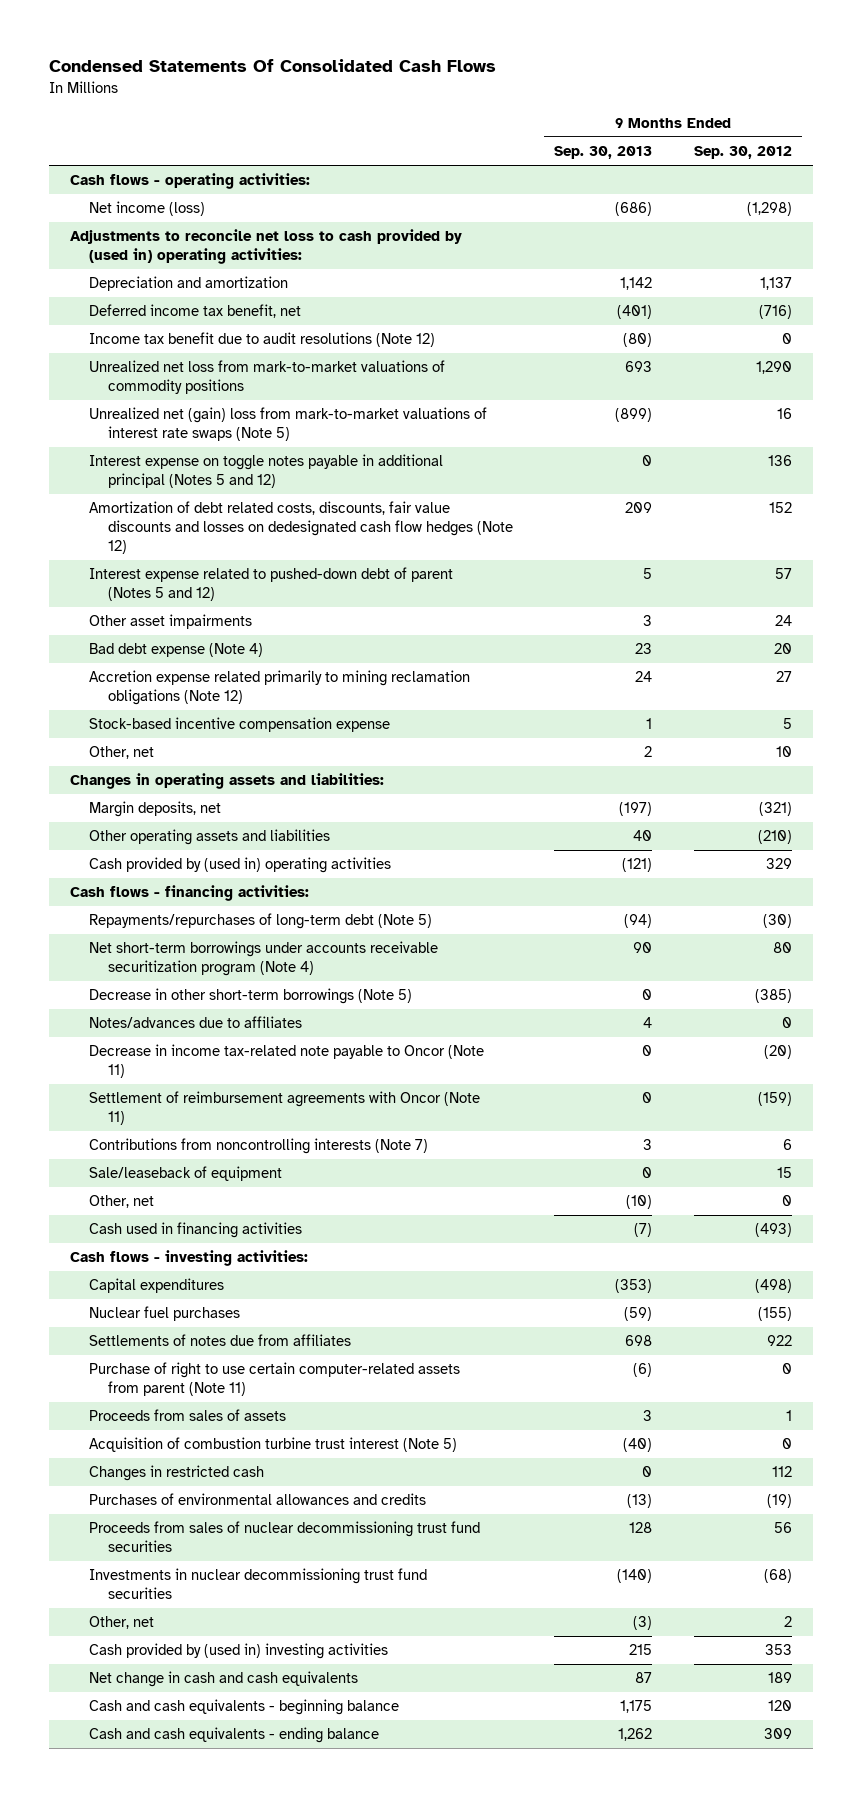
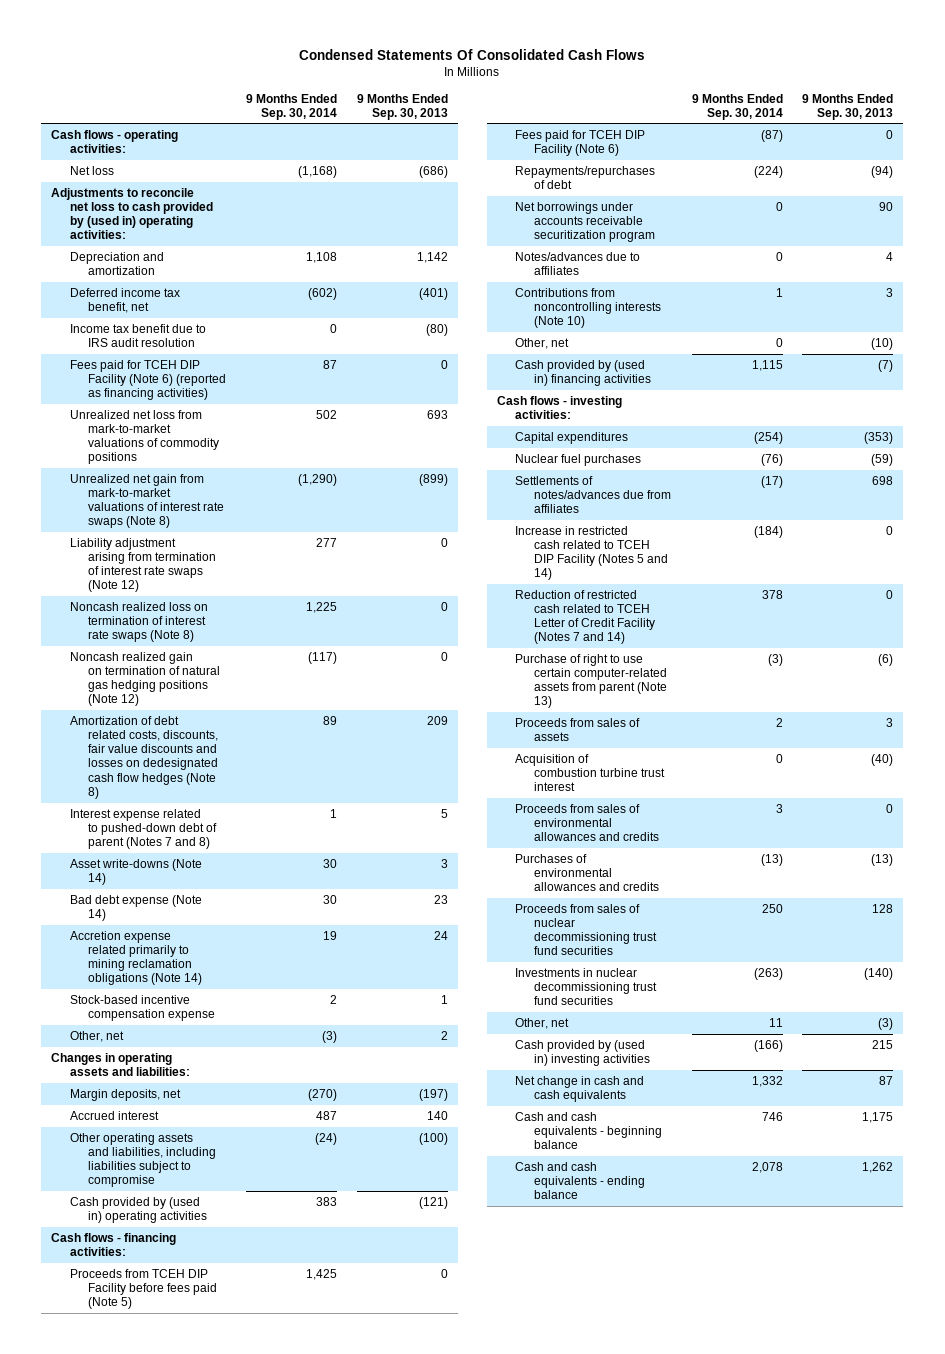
- | 9 Months Ended Sep. 30, 2013 | 9 Months Ended Sep. 30, 2012
+ | 9 Months Ended Sep. 30, 2014 | 9 Months Ended Sep. 30, 2013
- Net income (loss) | (686) | (1,298)
+ Net loss | (1,168) | (686)
- Income tax benefit due to audit resolutions (Note 12) | (80) | 0
+ Income tax benefit due to IRS audit resolution | 0 | (80)
+ Fees paid for TCEH DIP Facility (Note 6) (reported as financing activities) | 87 | 0
- Unrealized net (gain) loss from mark-to-market valuations of interest rate swaps (Note 5) | (899) | 16
- Interest expense on toggle notes payable in additional principal (Notes 5 and 12) | 0 | 136
- Amortization of debt related costs, discounts, fair value discounts and losses on dedesignated cash flow hedges (Note 12) | 209 | 152
- Interest expense related to pushed-down debt of parent (Notes 5 and 12) | 5 | 57
- Other asset impairments | 3 | 24
- Bad debt expense (Note 4) | 23 | 20
- Accretion expense related primarily to mining reclamation obligations (Note 12) | 24 | 27
+ Unrealized net gain from mark-to-market valuations of interest rate swaps (Note 8) | (1,290) | (899)
+ Liability adjustment arising from termination of interest rate swaps (Note 12) | 277 | 0
+ Noncash realized loss on termination of interest rate swaps (Note 8) | 1,225 | 0
+ Noncash realized gain on termination of natural gas hedging positions (Note 12) | (117) | 0
+ Amortization of debt related costs, discounts, fair value discounts and losses on dedesignated cash flow hedges (Note 8) | 89 | 209
+ Interest expense related to pushed-down debt of parent (Notes 7 and 8) | 1 | 5
+ Asset write-downs (Note 14) | 30 | 3
+ Bad debt expense (Note 14) | 30 | 23
+ Accretion expense related primarily to mining reclamation obligations (Note 14) | 19 | 24
- Other operating assets and liabilities | 40 | (210)
+ Accrued interest | 487 | 140
+ Other operating assets and liabilities, including liabilities subject to compromise | (24) | (100)
- Repayments/repurchases of long-term debt (Note 5) | (94) | (30)
- Net short-term borrowings under accounts receivable securitization program (Note 4) | 90 | 80
- Decrease in other short-term borrowings (Note 5) | 0 | (385)
+ Proceeds from TCEH DIP Facility before fees paid (Note 5) | 1,425 | 0
+ Fees paid for TCEH DIP Facility (Note 6) | (87) | 0
+ Repayments/repurchases of debt | (224) | (94)
+ Net borrowings under accounts receivable securitization program | 0 | 90
- Decrease in income tax-related note payable to Oncor (Note 11) | 0 | (20)
- Settlement of reimbursement agreements with Oncor (Note 11) | 0 | (159)
- Contributions from noncontrolling interests (Note 7) | 3 | 6
- Sale/leaseback of equipment | 0 | 15
+ Contributions from noncontrolling interests (Note 10) | 1 | 3
- Cash used in financing activities | (7) | (493)
+ Cash provided by (used in) financing activities | 1,115 | (7)
- Settlements of notes due from affiliates | 698 | 922
- Purchase of right to use certain computer-related assets from parent (Note 11) | (6) | 0
+ Settlements of notes/advances due from affiliates | (17) | 698
+ Increase in restricted cash related to TCEH DIP Facility (Notes 5 and 14) | (184) | 0
+ Reduction of restricted cash related to TCEH Letter of Credit Facility (Notes 7 and 14) | 378 | 0
+ Purchase of right to use certain computer-related assets from parent (Note 13) | (3) | (6)
- Acquisition of combustion turbine trust interest (Note 5) | (40) | 0
- Changes in restricted cash | 0 | 112
+ Acquisition of combustion turbine trust interest | 0 | (40)
+ Proceeds from sales of environmental allowances and credits | 3 | 0

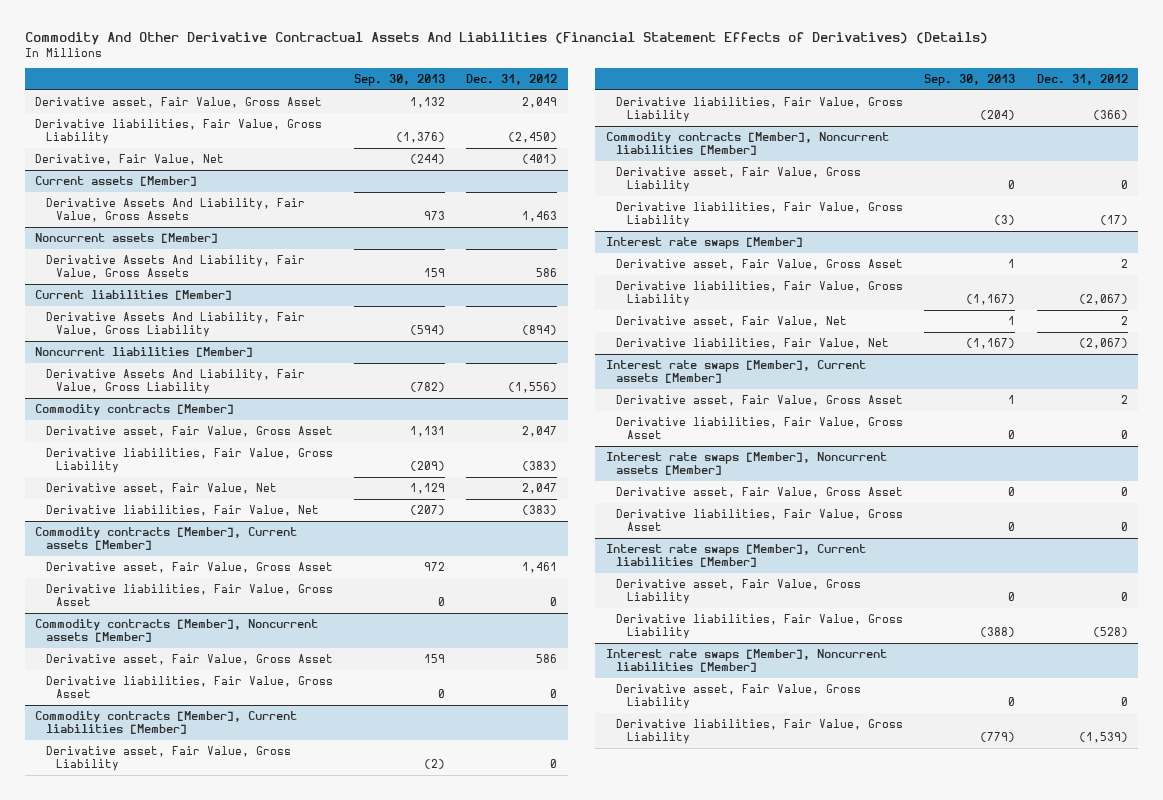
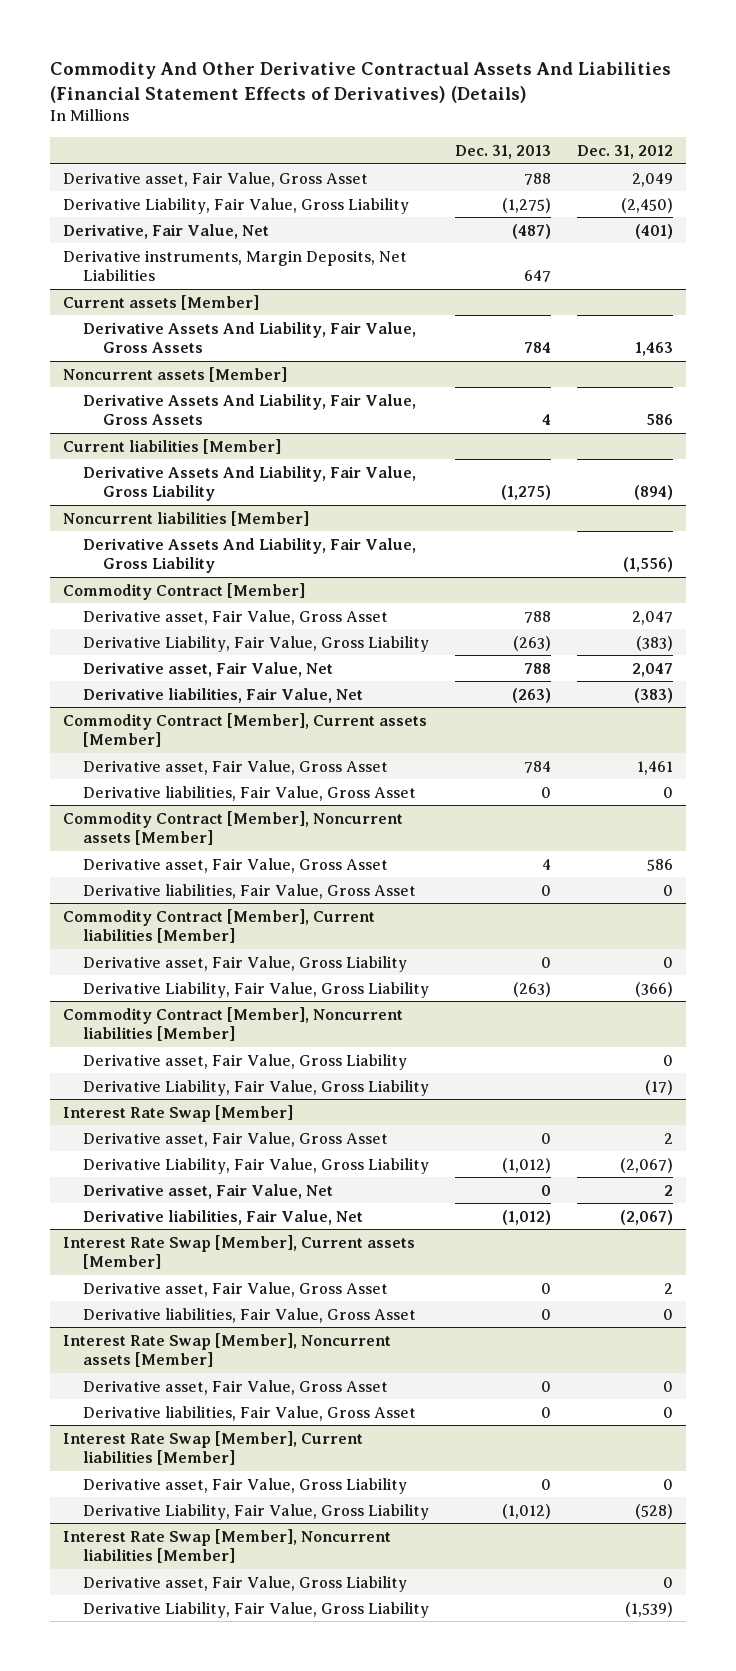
- | Sep. 30, 2013 | Dec. 31, 2012
+ | Dec. 31, 2013 | Dec. 31, 2012
- Derivative liabilities, Fair Value, Gross Liability | (1,376) | (2,450)
+ Derivative Liability, Fair Value, Gross Liability | (1,275) | (2,450)
+ Derivative instruments, Margin Deposits, Net Liabilities | 647 |
- Commodity contracts [Member]
+ Commodity Contract [Member]
- Derivative liabilities, Fair Value, Gross Liability | (209) | (383)
+ Derivative Liability, Fair Value, Gross Liability | (263) | (383)
- Commodity contracts [Member], Current assets [Member]
+ Commodity Contract [Member], Current assets [Member]
- Commodity contracts [Member], Noncurrent assets [Member]
+ Commodity Contract [Member], Noncurrent assets [Member]
- Commodity contracts [Member], Current liabilities [Member]
+ Commodity Contract [Member], Current liabilities [Member]
- Derivative liabilities, Fair Value, Gross Liability | (204) | (366)
- Commodity contracts [Member], Noncurrent liabilities [Member]
+ Derivative Liability, Fair Value, Gross Liability | (263) | (366)
+ Commodity Contract [Member], Noncurrent liabilities [Member]
- Derivative liabilities, Fair Value, Gross Liability | (3) | (17)
- Interest rate swaps [Member]
+ Derivative Liability, Fair Value, Gross Liability | | (17)
+ Interest Rate Swap [Member]
- Derivative liabilities, Fair Value, Gross Liability | (1,167) | (2,067)
+ Derivative Liability, Fair Value, Gross Liability | (1,012) | (2,067)
- Interest rate swaps [Member], Current assets [Member]
+ Interest Rate Swap [Member], Current assets [Member]
- Interest rate swaps [Member], Noncurrent assets [Member]
+ Interest Rate Swap [Member], Noncurrent assets [Member]
- Interest rate swaps [Member], Current liabilities [Member]
+ Interest Rate Swap [Member], Current liabilities [Member]
- Derivative liabilities, Fair Value, Gross Liability | (388) | (528)
- Interest rate swaps [Member], Noncurrent liabilities [Member]
+ Derivative Liability, Fair Value, Gross Liability | (1,012) | (528)
+ Interest Rate Swap [Member], Noncurrent liabilities [Member]
- Derivative liabilities, Fair Value, Gross Liability | (779) | (1,539)
+ Derivative Liability, Fair Value, Gross Liability | | (1,539)

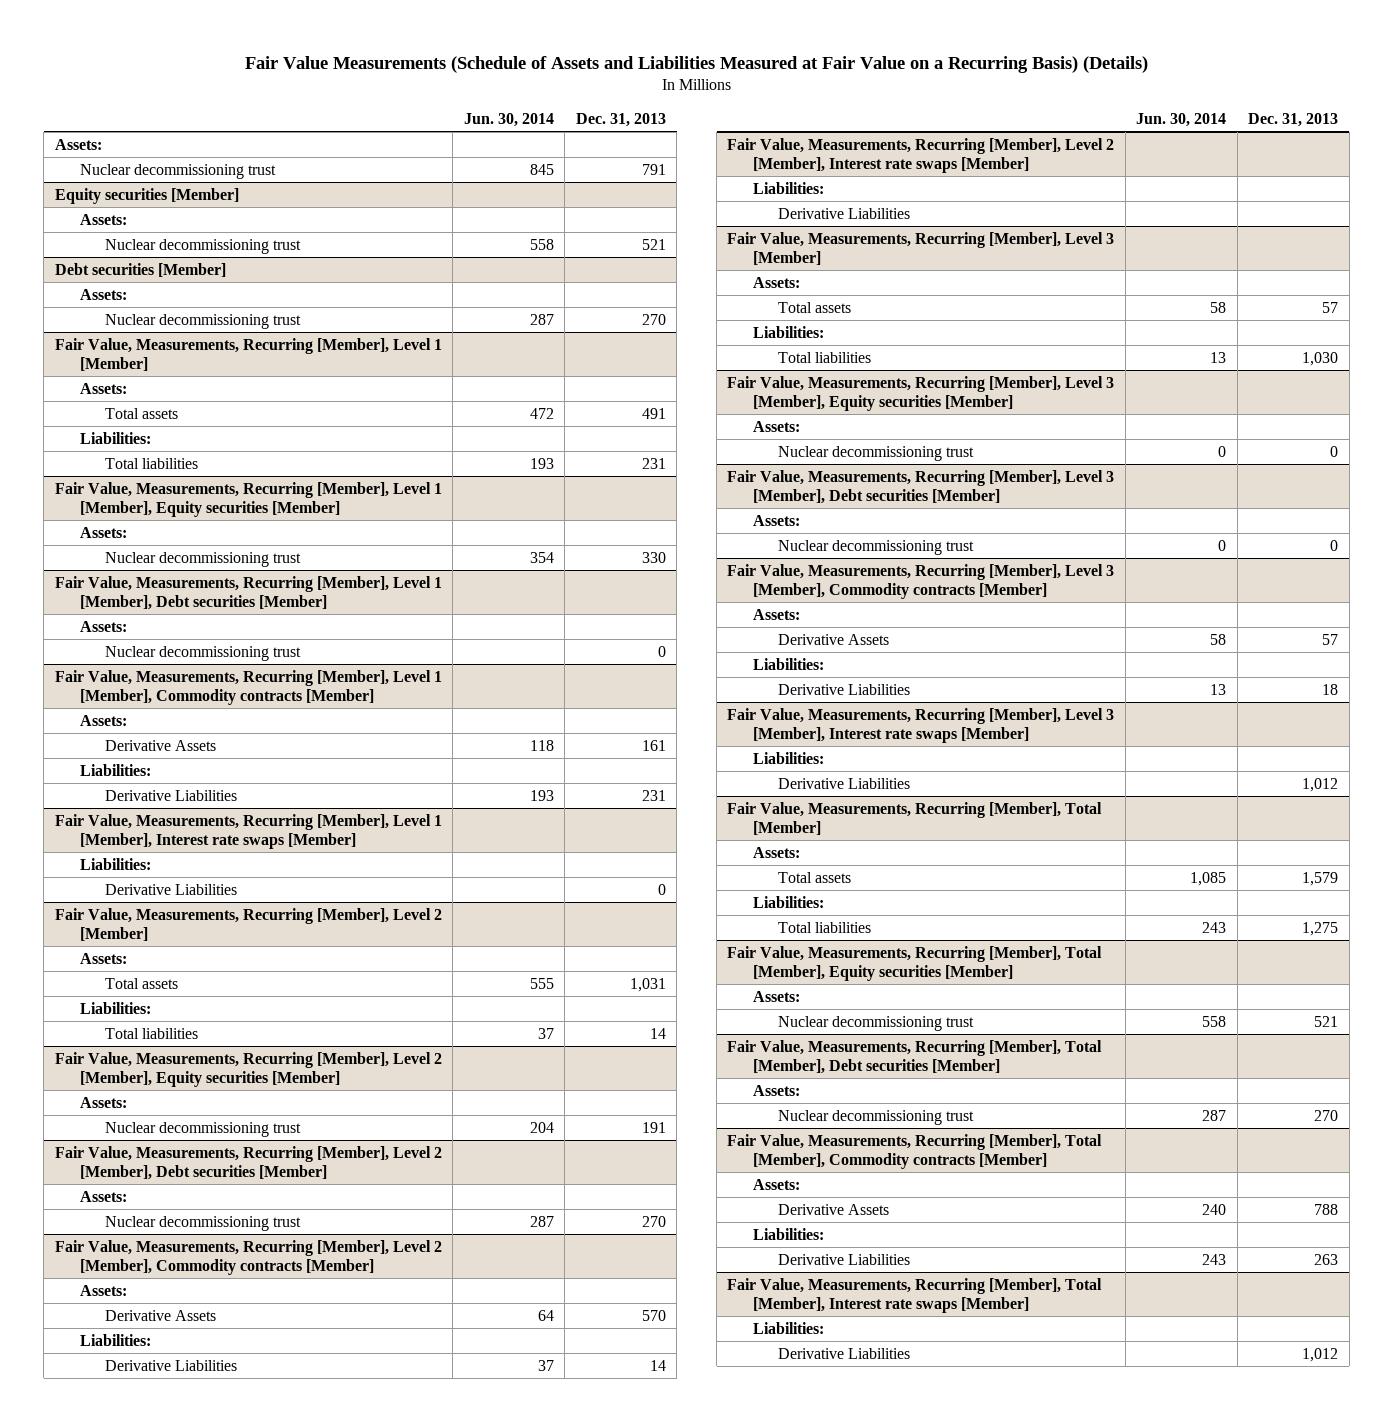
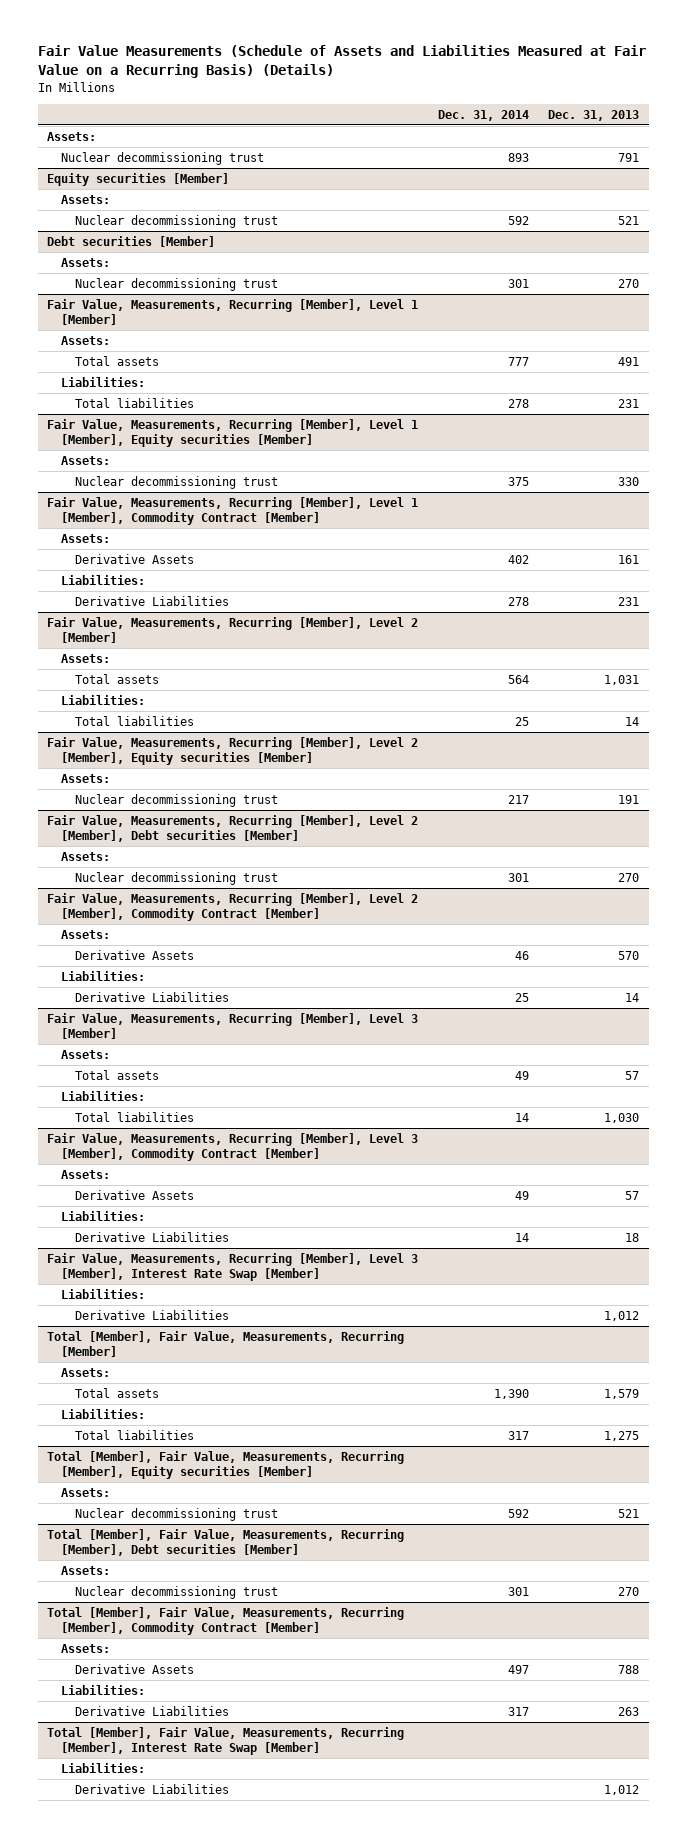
- | Jun. 30, 2014 | Dec. 31, 2013
+ | Dec. 31, 2014 | Dec. 31, 2013
- Fair Value, Measurements, Recurring [Member], Level 1 [Member], Debt securities [Member]
- Assets:
- Nuclear decommissioning trust | | 0
- Fair Value, Measurements, Recurring [Member], Level 1 [Member], Commodity contracts [Member]
+ Fair Value, Measurements, Recurring [Member], Level 1 [Member], Commodity Contract [Member]
- Fair Value, Measurements, Recurring [Member], Level 1 [Member], Interest rate swaps [Member]
- Liabilities:
- Derivative Liabilities | | 0
- Fair Value, Measurements, Recurring [Member], Level 2 [Member], Commodity contracts [Member]
+ Fair Value, Measurements, Recurring [Member], Level 2 [Member], Commodity Contract [Member]
- Fair Value, Measurements, Recurring [Member], Level 2 [Member], Interest rate swaps [Member]
- Liabilities:
- Derivative Liabilities
- Fair Value, Measurements, Recurring [Member], Level 3 [Member], Equity securities [Member]
- Assets:
- Nuclear decommissioning trust | 0 | 0
- Fair Value, Measurements, Recurring [Member], Level 3 [Member], Debt securities [Member]
- Assets:
- Nuclear decommissioning trust | 0 | 0
- Fair Value, Measurements, Recurring [Member], Level 3 [Member], Commodity contracts [Member]
+ Fair Value, Measurements, Recurring [Member], Level 3 [Member], Commodity Contract [Member]
- Fair Value, Measurements, Recurring [Member], Level 3 [Member], Interest rate swaps [Member]
+ Fair Value, Measurements, Recurring [Member], Level 3 [Member], Interest Rate Swap [Member]
- Fair Value, Measurements, Recurring [Member], Total [Member]
+ Total [Member], Fair Value, Measurements, Recurring [Member]
- Fair Value, Measurements, Recurring [Member], Total [Member], Equity securities [Member]
+ Total [Member], Fair Value, Measurements, Recurring [Member], Equity securities [Member]
- Fair Value, Measurements, Recurring [Member], Total [Member], Debt securities [Member]
+ Total [Member], Fair Value, Measurements, Recurring [Member], Debt securities [Member]
- Fair Value, Measurements, Recurring [Member], Total [Member], Commodity contracts [Member]
+ Total [Member], Fair Value, Measurements, Recurring [Member], Commodity Contract [Member]
- Fair Value, Measurements, Recurring [Member], Total [Member], Interest rate swaps [Member]
+ Total [Member], Fair Value, Measurements, Recurring [Member], Interest Rate Swap [Member]

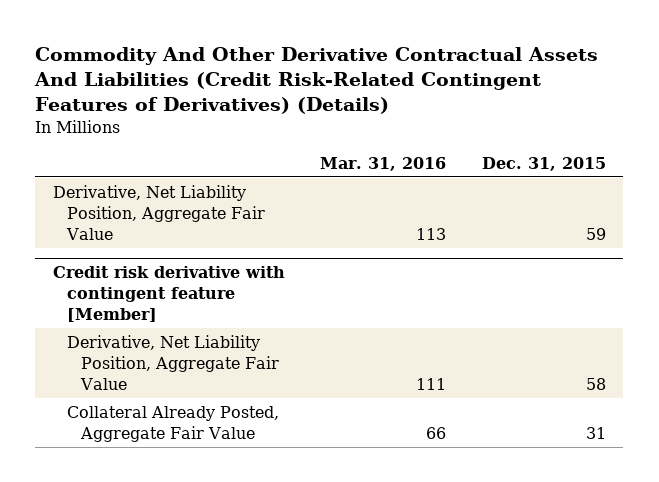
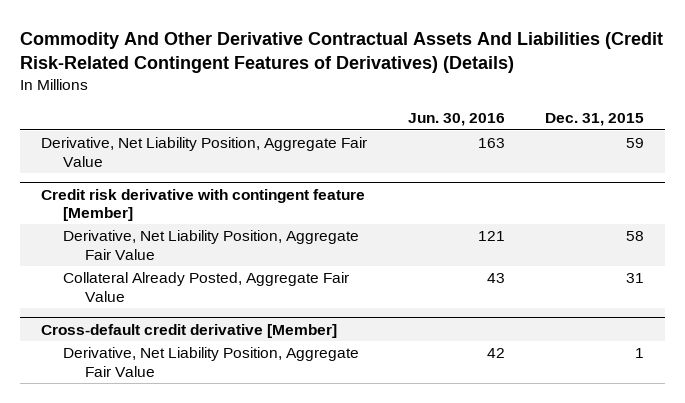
- | Mar. 31, 2016 | Dec. 31, 2015
+ | Jun. 30, 2016 | Dec. 31, 2015
+ Cross-default credit derivative [Member]
+ Derivative, Net Liability Position, Aggregate Fair Value | 42 | 1

